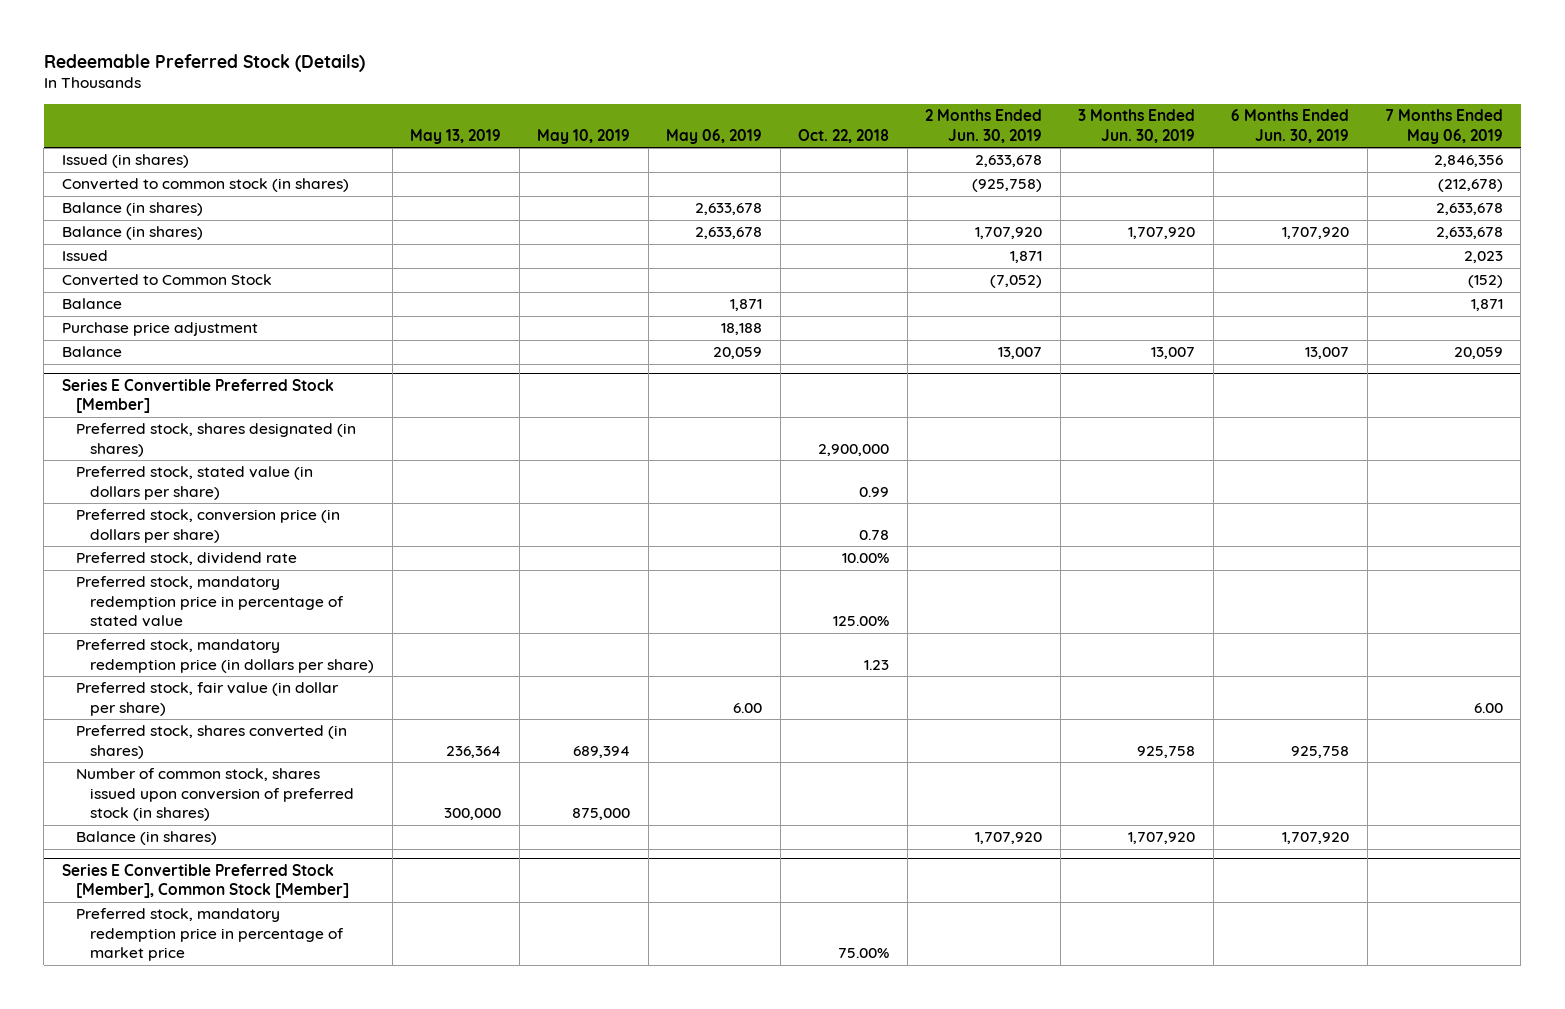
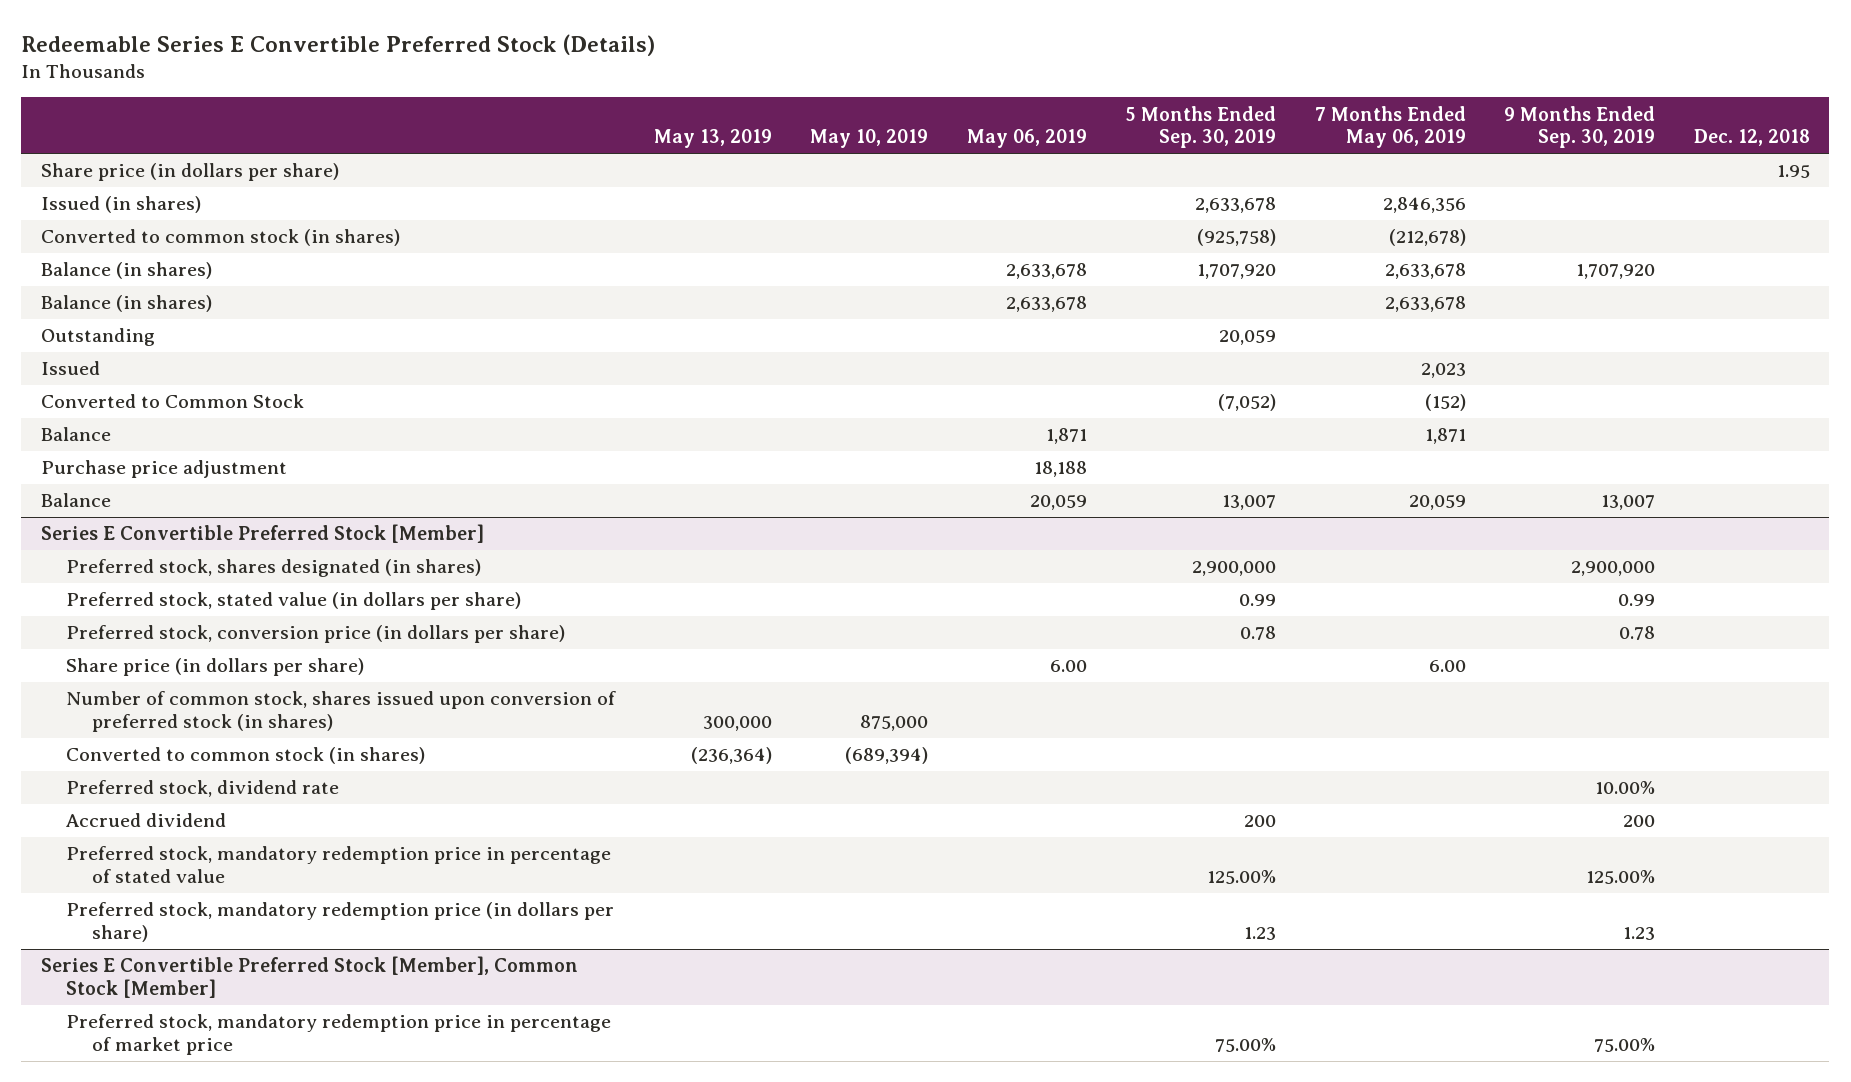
- Redeemable Preferred Stock (Details)
+ Redeemable Series E Convertible Preferred Stock (Details)
- | May 13, 2019 | May 10, 2019 | May 06, 2019 | Oct. 22, 2018 | 2 Months Ended Jun. 30, 2019 | 3 Months Ended Jun. 30, 2019 | 6 Months Ended Jun. 30, 2019 | 7 Months Ended May 06, 2019
+ | May 13, 2019 | May 10, 2019 | May 06, 2019 | 5 Months Ended Sep. 30, 2019 | 7 Months Ended May 06, 2019 | 9 Months Ended Sep. 30, 2019 | Dec. 12, 2018
+ Share price (in dollars per share) | | | | | | | 1.95
+ Outstanding | | | | 20,059 | | |
@ Series E Convertible Preferred Stock [Member]
+ Share price (in dollars per share) | | | 6.00 | | 6.00 | |
moved up: Number of common stock, shares issued upon conversion of preferred stock (in shares) | 300,000 | 875,000 | | | | |
+ Converted to common stock (in shares) | (236,364) | (689,394) | | | | |
+ Accrued dividend | | | | 200 | | 200 |
- Preferred stock, fair value (in dollar per share) | | | 6.00 | | | | | 6.00
- Preferred stock, shares converted (in shares) | 236,364 | 689,394 | | | | 925,758 | 925,758 |
- Balance (in shares) | | | | | 1,707,920 | 1,707,920 | 1,707,920 |

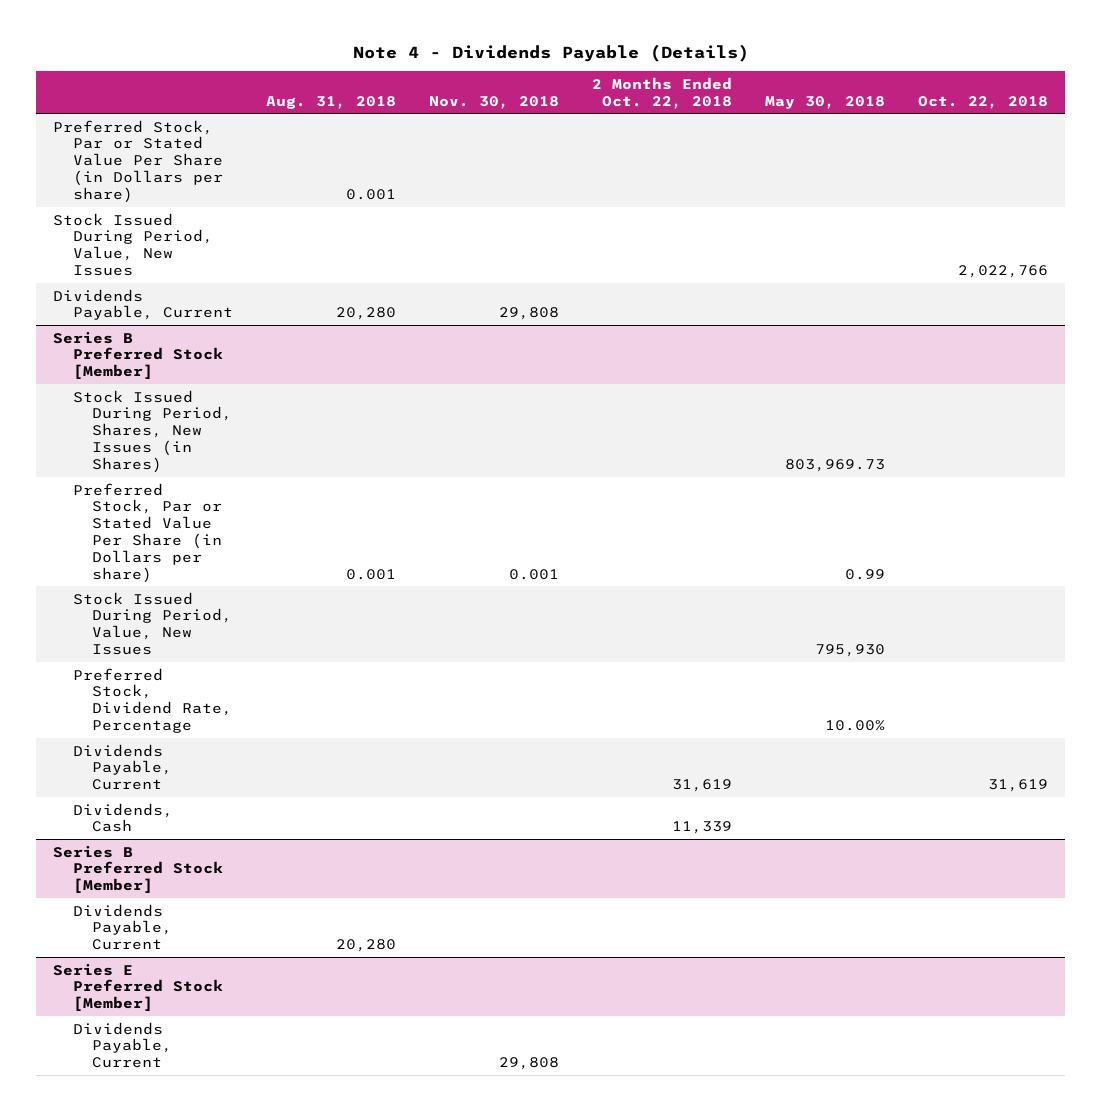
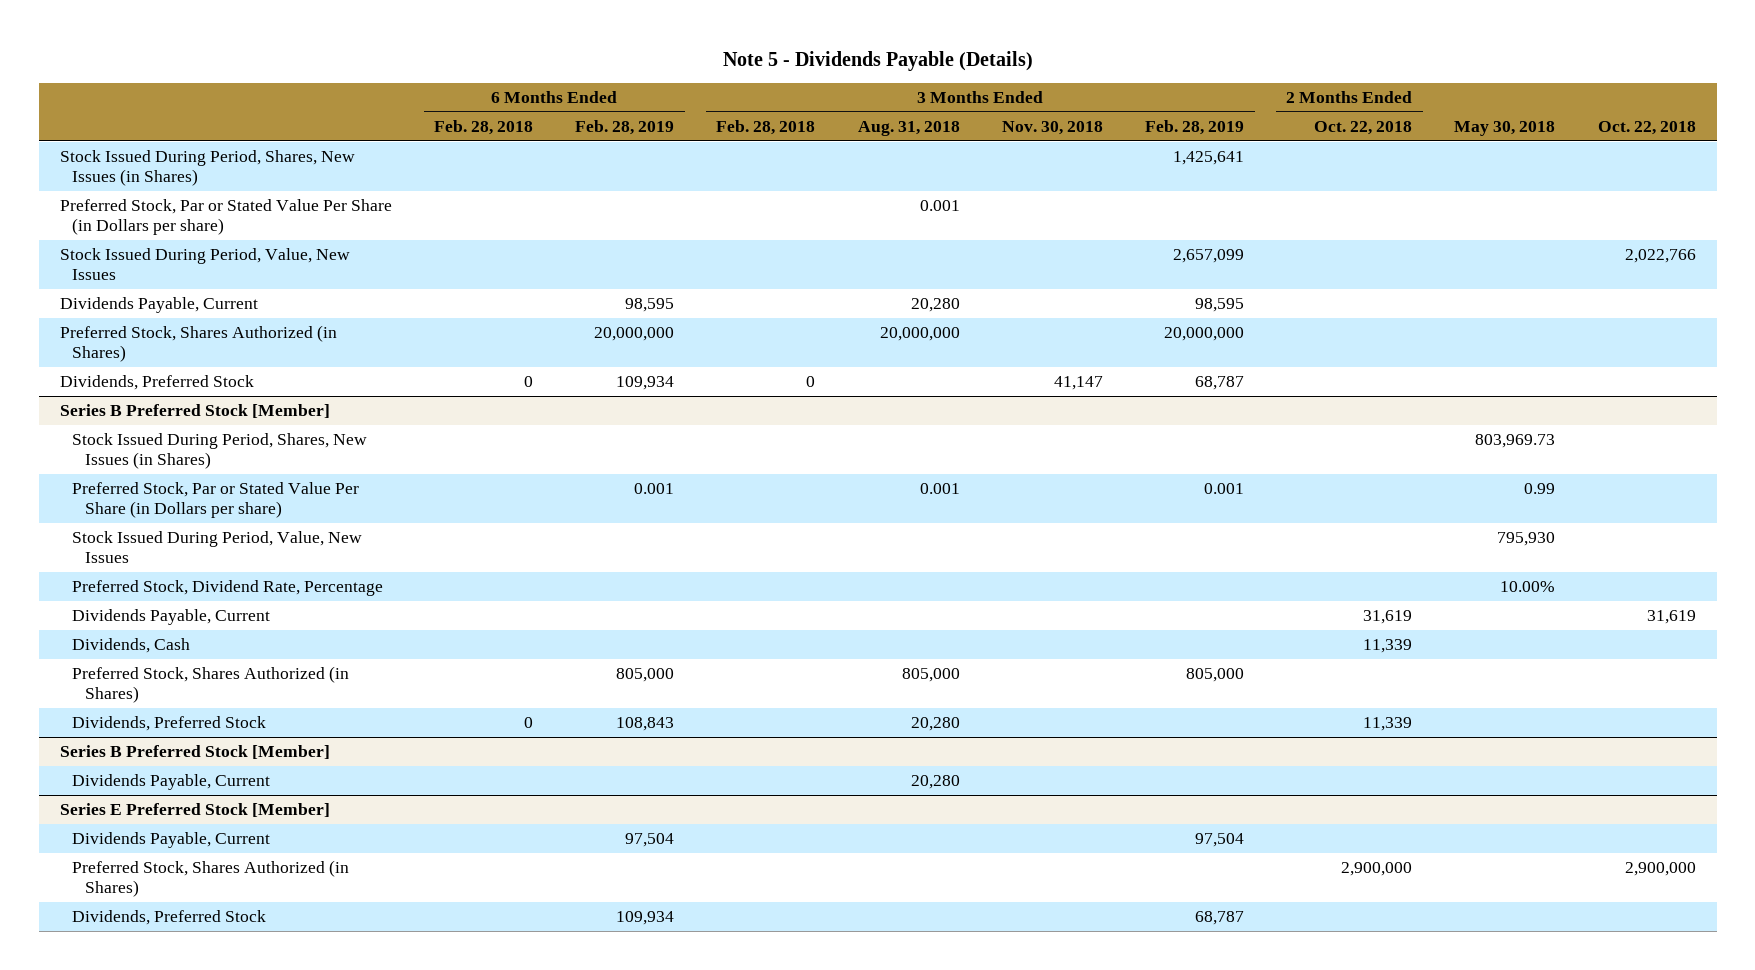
- Note 4 - Dividends Payable (Details)
+ Note 5 - Dividends Payable (Details)
- | Aug. 31, 2018 | Nov. 30, 2018 | 2 Months Ended Oct. 22, 2018 | May 30, 2018 | Oct. 22, 2018
+ | 6 Months Ended Feb. 28, 2018 | 6 Months Ended Feb. 28, 2019 | 3 Months Ended Feb. 28, 2018 | 3 Months Ended Aug. 31, 2018 | 3 Months Ended Nov. 30, 2018 | 3 Months Ended Feb. 28, 2019 | 2 Months Ended Oct. 22, 2018 | May 30, 2018 | Oct. 22, 2018
+ Stock Issued During Period, Shares, New Issues (in Shares) | | | | | | 1,425,641 | | |
+ Preferred Stock, Shares Authorized (in Shares) | | 20,000,000 | | 20,000,000 | | 20,000,000 | | |
+ Dividends, Preferred Stock | 0 | 109,934 | 0 | | 41,147 | 68,787 | | |
@ Series B Preferred Stock [Member]
+ Preferred Stock, Shares Authorized (in Shares) | | 805,000 | | 805,000 | | 805,000 | | |
+ Dividends, Preferred Stock | 0 | 108,843 | | 20,280 | | | 11,339 | |
@ Series E Preferred Stock [Member]
+ Preferred Stock, Shares Authorized (in Shares) | | | | | | | 2,900,000 | | 2,900,000
+ Dividends, Preferred Stock | | 109,934 | | | | 68,787 | | |

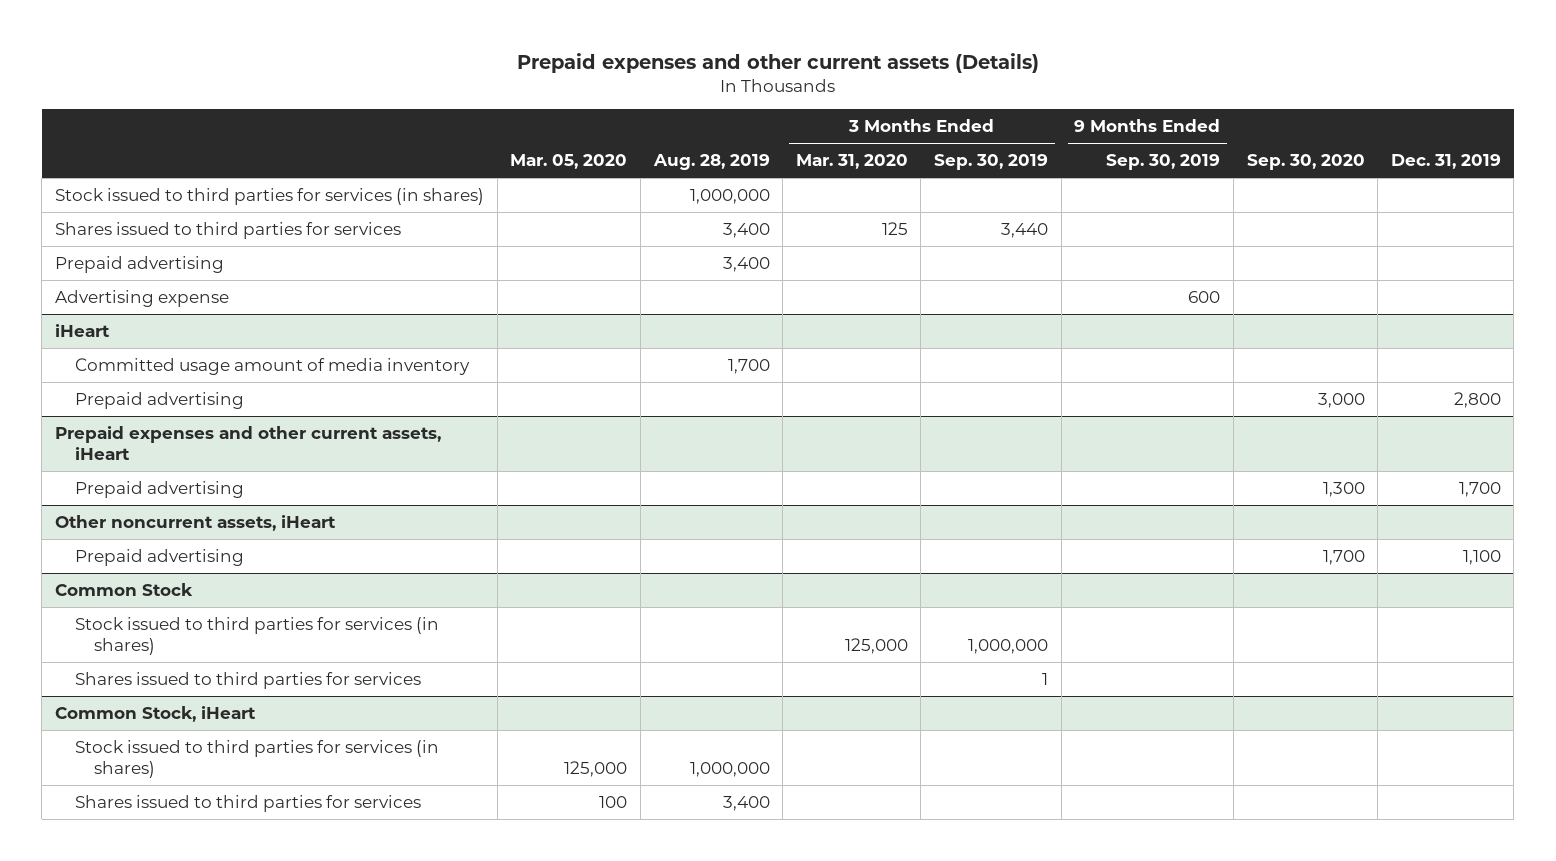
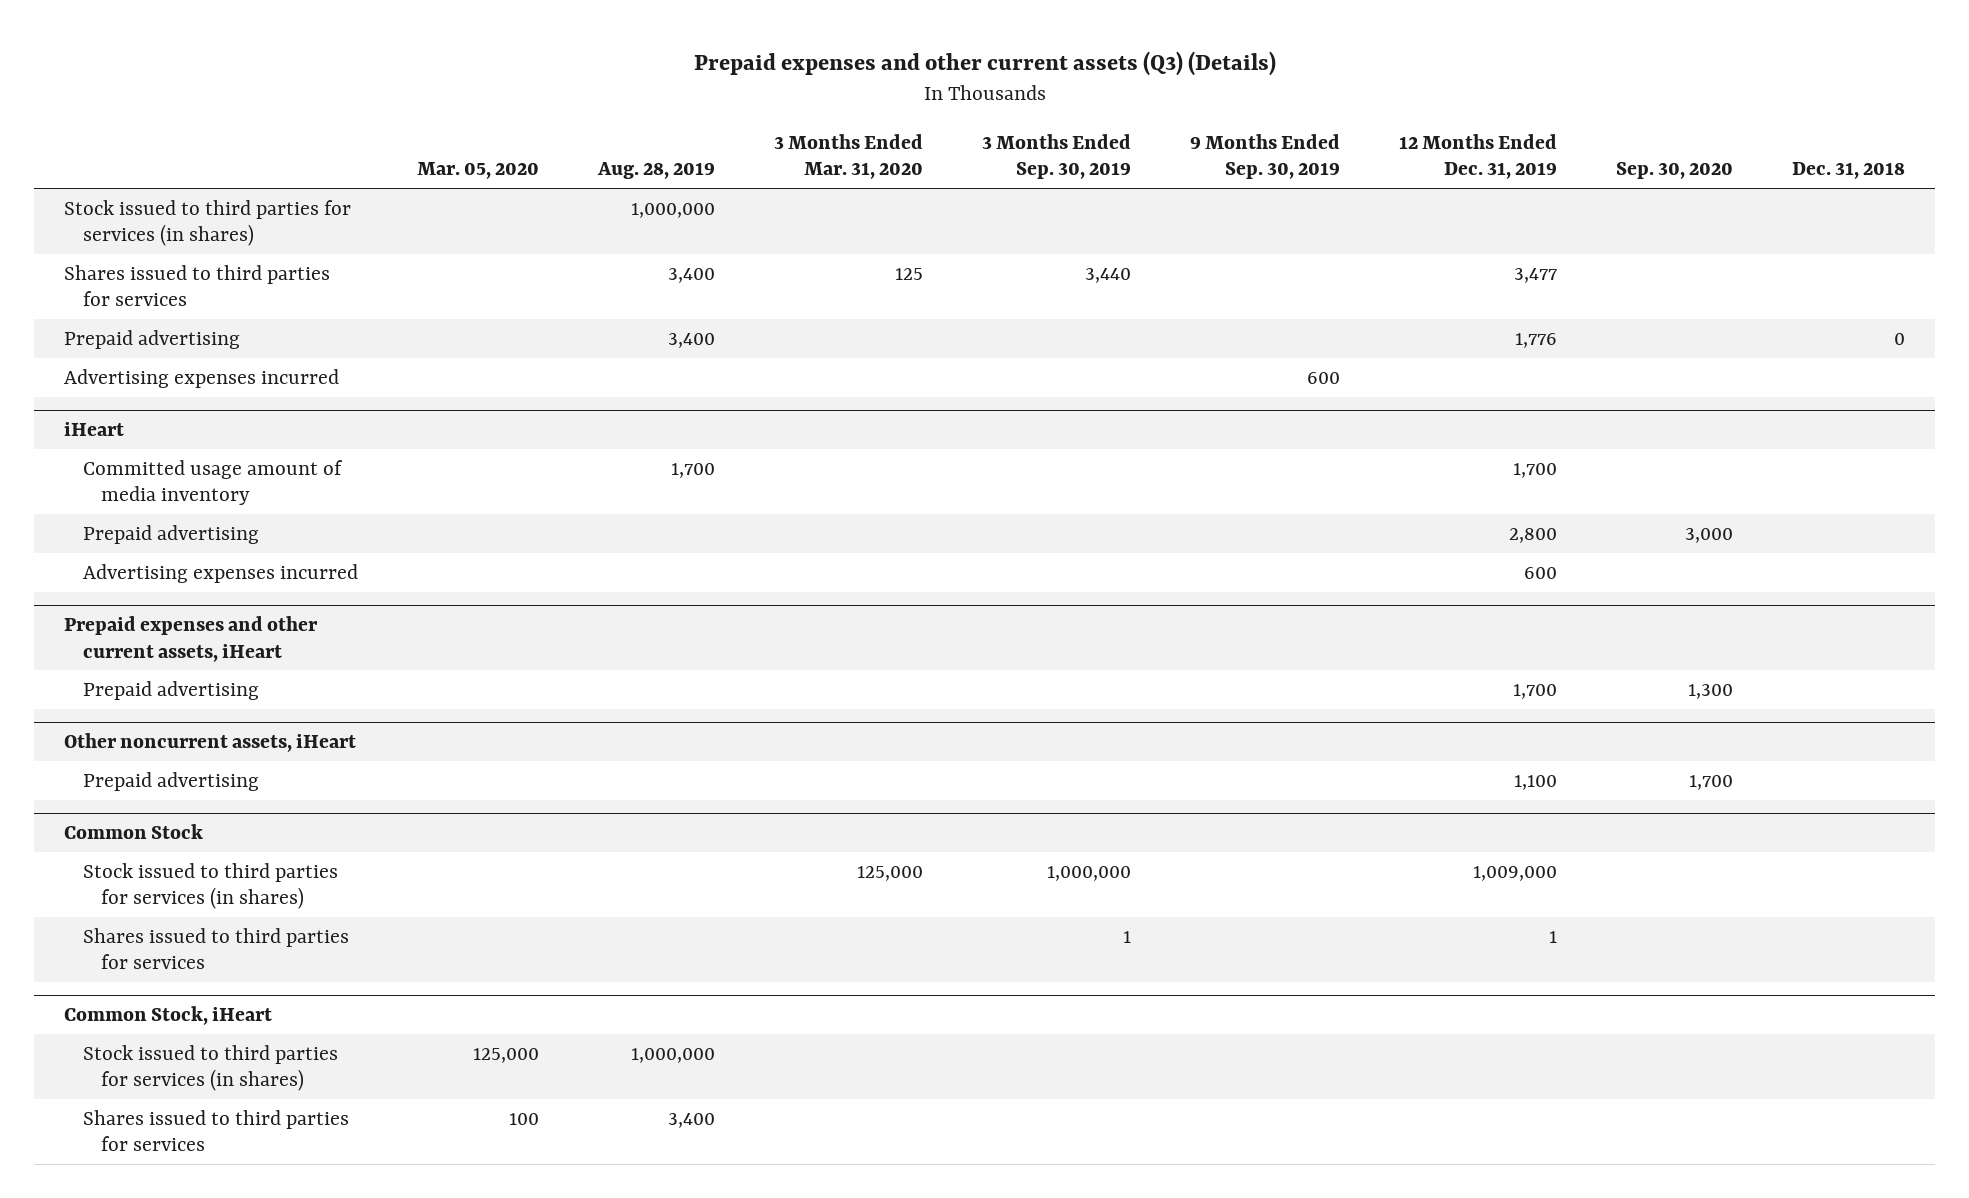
- Prepaid expenses and other current assets (Details)
+ Prepaid expenses and other current assets (Q3) (Details)
- | Mar. 05, 2020 | Aug. 28, 2019 | 3 Months Ended Mar. 31, 2020 | 3 Months Ended Sep. 30, 2019 | 9 Months Ended Sep. 30, 2019 | Sep. 30, 2020 | Dec. 31, 2019
+ | Mar. 05, 2020 | Aug. 28, 2019 | 3 Months Ended Mar. 31, 2020 | 3 Months Ended Sep. 30, 2019 | 9 Months Ended Sep. 30, 2019 | 12 Months Ended Dec. 31, 2019 | Sep. 30, 2020 | Dec. 31, 2018
- Advertising expense | | | | | 600 | |
+ Advertising expenses incurred | | | | | 600 | | |
@ iHeart
+ Advertising expenses incurred | | | | | | 600 | |

